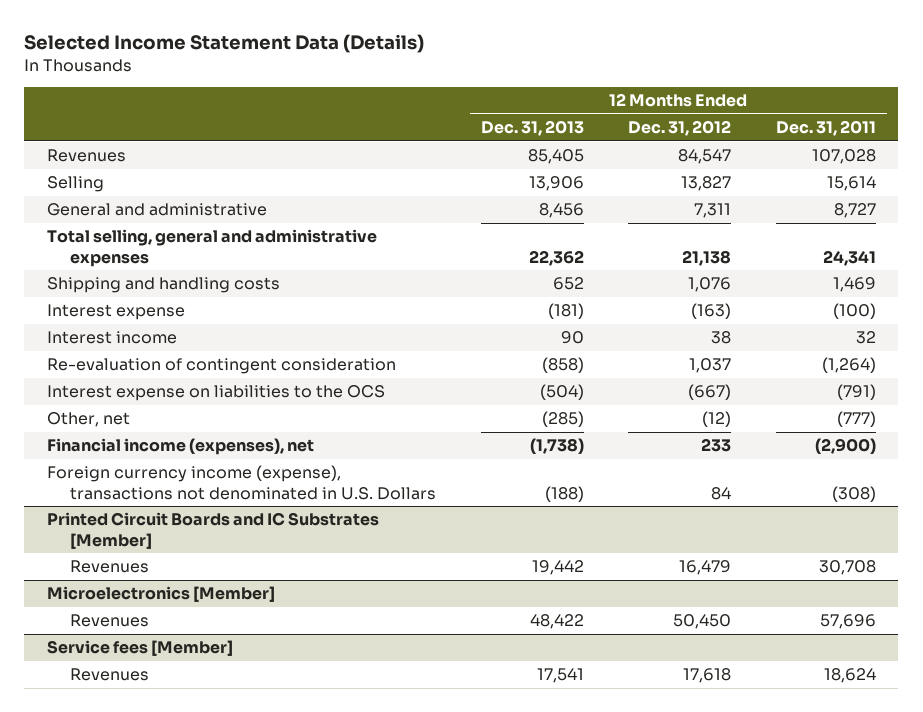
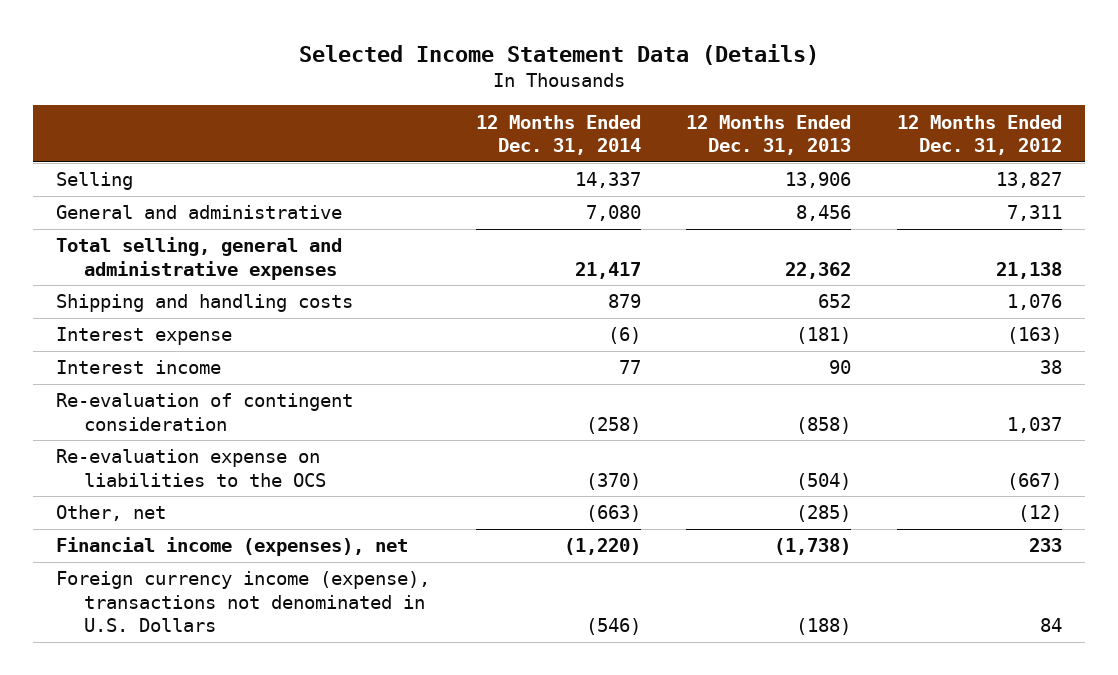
- | 12 Months Ended Dec. 31, 2013 | 12 Months Ended Dec. 31, 2012 | 12 Months Ended Dec. 31, 2011
+ | 12 Months Ended Dec. 31, 2014 | 12 Months Ended Dec. 31, 2013 | 12 Months Ended Dec. 31, 2012
- Revenues | 85,405 | 84,547 | 107,028
- Interest expense on liabilities to the OCS | (504) | (667) | (791)
+ Re-evaluation expense on liabilities to the OCS | (370) | (504) | (667)
- Printed Circuit Boards and IC Substrates [Member]
- Revenues | 19,442 | 16,479 | 30,708
- Microelectronics [Member]
- Revenues | 48,422 | 50,450 | 57,696
- Service fees [Member]
- Revenues | 17,541 | 17,618 | 18,624

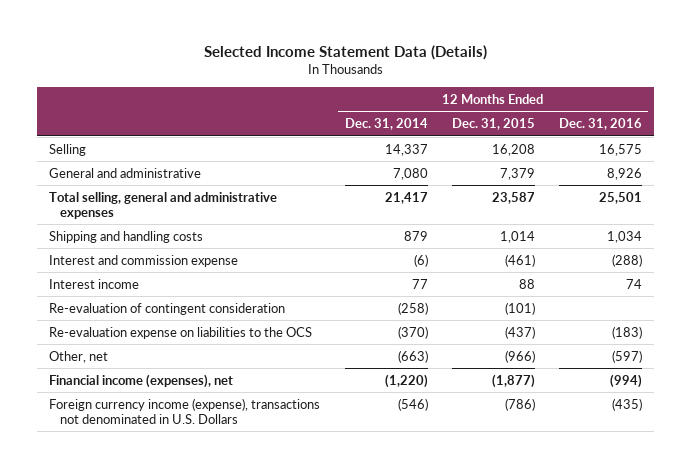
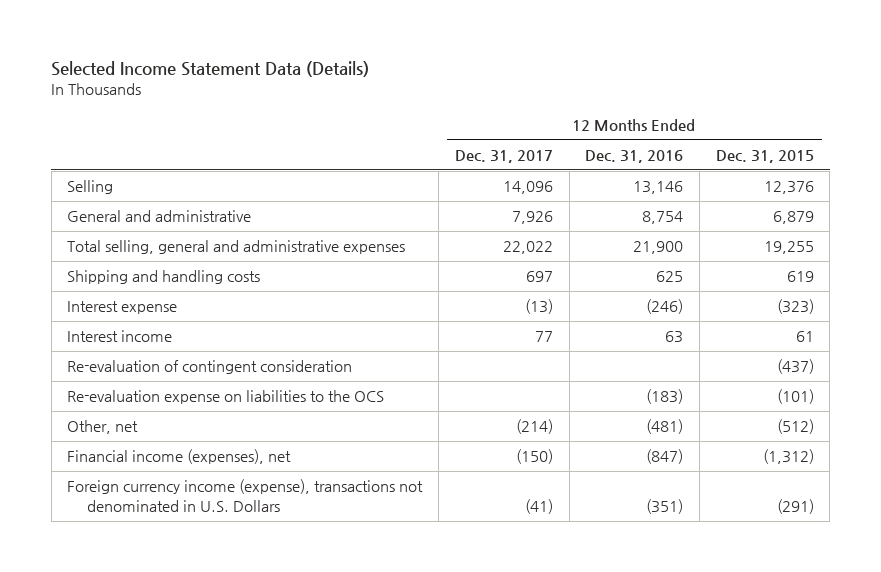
- | 12 Months Ended Dec. 31, 2014 | 12 Months Ended Dec. 31, 2015 | 12 Months Ended Dec. 31, 2016
+ | 12 Months Ended Dec. 31, 2017 | 12 Months Ended Dec. 31, 2016 | 12 Months Ended Dec. 31, 2015
- Selling | 14,337 | 16,208 | 16,575
- General and administrative | 7,080 | 7,379 | 8,926
- Total selling, general and administrative expenses | 21,417 | 23,587 | 25,501
- Shipping and handling costs | 879 | 1,014 | 1,034
- Interest and commission expense | (6) | (461) | (288)
- Interest income | 77 | 88 | 74
- Re-evaluation of contingent consideration | (258) | (101) |
- Re-evaluation expense on liabilities to the OCS | (370) | (437) | (183)
- Other, net | (663) | (966) | (597)
- Financial income (expenses), net | (1,220) | (1,877) | (994)
- Foreign currency income (expense), transactions not denominated in U.S. Dollars | (546) | (786) | (435)
+ Selling | 14,096 | 13,146 | 12,376
+ General and administrative | 7,926 | 8,754 | 6,879
+ Total selling, general and administrative expenses | 22,022 | 21,900 | 19,255
+ Shipping and handling costs | 697 | 625 | 619
+ Interest expense | (13) | (246) | (323)
+ Interest income | 77 | 63 | 61
+ Re-evaluation of contingent consideration | | | (437)
+ Re-evaluation expense on liabilities to the OCS | | (183) | (101)
+ Other, net | (214) | (481) | (512)
+ Financial income (expenses), net | (150) | (847) | (1,312)
+ Foreign currency income (expense), transactions not denominated in U.S. Dollars | (41) | (351) | (291)

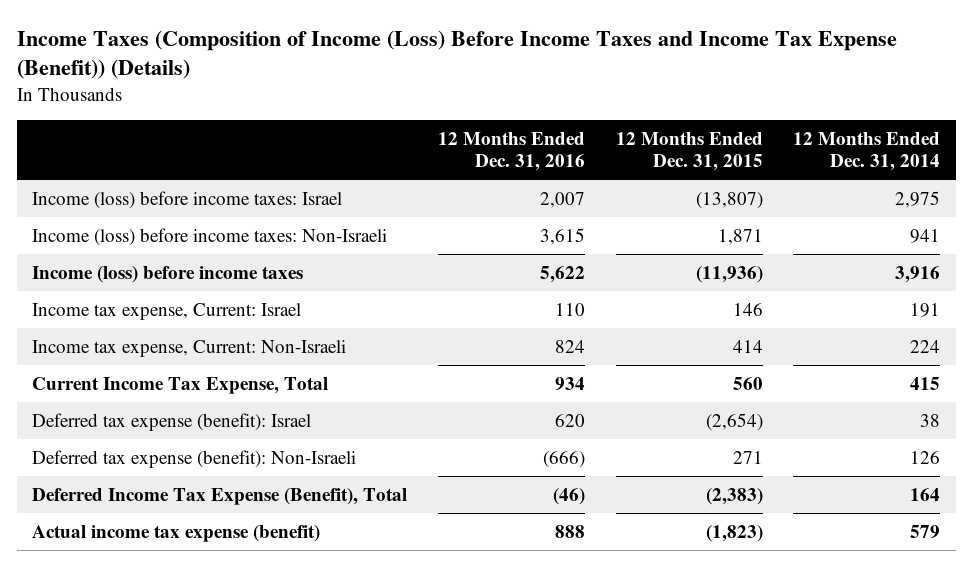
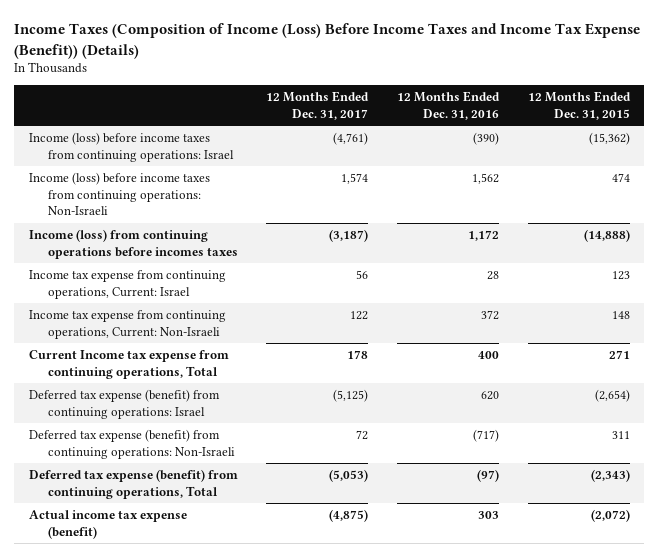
- | 12 Months Ended Dec. 31, 2016 | 12 Months Ended Dec. 31, 2015 | 12 Months Ended Dec. 31, 2014
+ | 12 Months Ended Dec. 31, 2017 | 12 Months Ended Dec. 31, 2016 | 12 Months Ended Dec. 31, 2015
- Income (loss) before income taxes: Israel | 2,007 | (13,807) | 2,975
- Income (loss) before income taxes: Non-Israeli | 3,615 | 1,871 | 941
- Income (loss) before income taxes | 5,622 | (11,936) | 3,916
- Income tax expense, Current: Israel | 110 | 146 | 191
- Income tax expense, Current: Non-Israeli | 824 | 414 | 224
- Current Income Tax Expense, Total | 934 | 560 | 415
- Deferred tax expense (benefit): Israel | 620 | (2,654) | 38
- Deferred tax expense (benefit): Non-Israeli | (666) | 271 | 126
- Deferred Income Tax Expense (Benefit), Total | (46) | (2,383) | 164
- Actual income tax expense (benefit) | 888 | (1,823) | 579
+ Income (loss) before income taxes from continuing operations: Israel | (4,761) | (390) | (15,362)
+ Income (loss) before income taxes from continuing operations: Non-Israeli | 1,574 | 1,562 | 474
+ Income (loss) from continuing operations before incomes taxes | (3,187) | 1,172 | (14,888)
+ Income tax expense from continuing operations, Current: Israel | 56 | 28 | 123
+ Income tax expense from continuing operations, Current: Non-Israeli | 122 | 372 | 148
+ Current Income tax expense from continuing operations, Total | 178 | 400 | 271
+ Deferred tax expense (benefit) from continuing operations: Israel | (5,125) | 620 | (2,654)
+ Deferred tax expense (benefit) from continuing operations: Non-Israeli | 72 | (717) | 311
+ Deferred tax expense (benefit) from continuing operations, Total | (5,053) | (97) | (2,343)
+ Actual income tax expense (benefit) | (4,875) | 303 | (2,072)

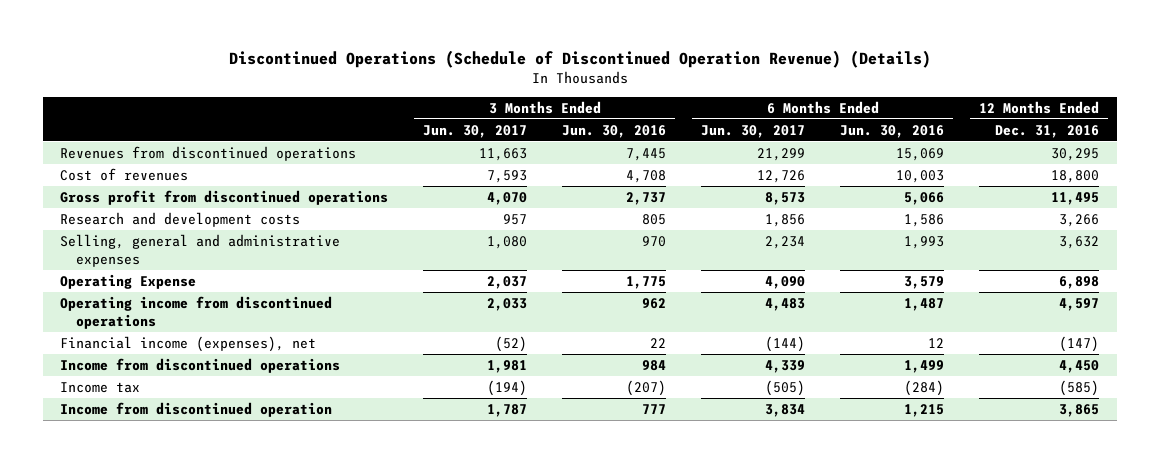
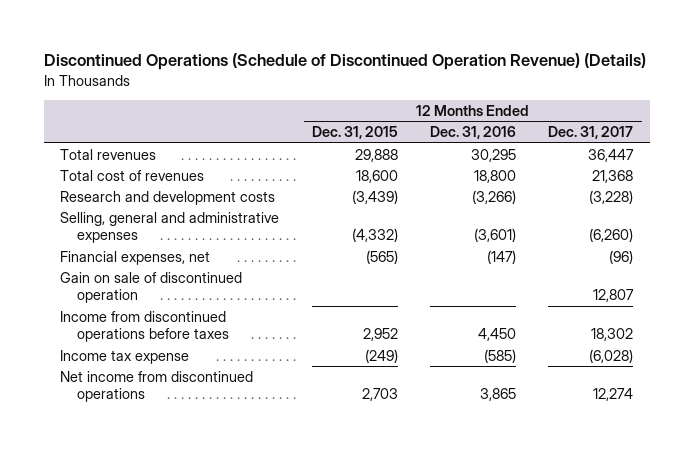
- | 3 Months Ended Jun. 30, 2017 | 3 Months Ended Jun. 30, 2016 | 6 Months Ended Jun. 30, 2017 | 6 Months Ended Jun. 30, 2016 | 12 Months Ended Dec. 31, 2016
+ | 12 Months Ended Dec. 31, 2015 | 12 Months Ended Dec. 31, 2016 | 12 Months Ended Dec. 31, 2017
- Revenues from discontinued operations | 11,663 | 7,445 | 21,299 | 15,069 | 30,295
- Cost of revenues | 7,593 | 4,708 | 12,726 | 10,003 | 18,800
- Gross profit from discontinued operations | 4,070 | 2,737 | 8,573 | 5,066 | 11,495
- Research and development costs | 957 | 805 | 1,856 | 1,586 | 3,266
- Selling, general and administrative expenses | 1,080 | 970 | 2,234 | 1,993 | 3,632
- Operating Expense | 2,037 | 1,775 | 4,090 | 3,579 | 6,898
- Operating income from discontinued operations | 2,033 | 962 | 4,483 | 1,487 | 4,597
- Financial income (expenses), net | (52) | 22 | (144) | 12 | (147)
- Income from discontinued operations | 1,981 | 984 | 4,339 | 1,499 | 4,450
- Income tax | (194) | (207) | (505) | (284) | (585)
- Income from discontinued operation | 1,787 | 777 | 3,834 | 1,215 | 3,865
+ Total revenues | 29,888 | 30,295 | 36,447
+ Total cost of revenues | 18,600 | 18,800 | 21,368
+ Research and development costs | (3,439) | (3,266) | (3,228)
+ Selling, general and administrative expenses | (4,332) | (3,601) | (6,260)
+ Financial expenses, net | (565) | (147) | (96)
+ Gain on sale of discontinued operation | | | 12,807
+ Income from discontinued operations before taxes | 2,952 | 4,450 | 18,302
+ Income tax expense | (249) | (585) | (6,028)
+ Net income from discontinued operations | 2,703 | 3,865 | 12,274

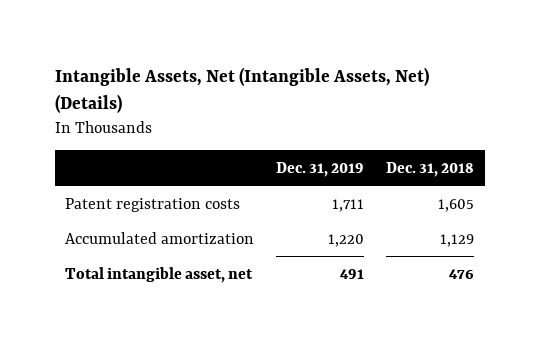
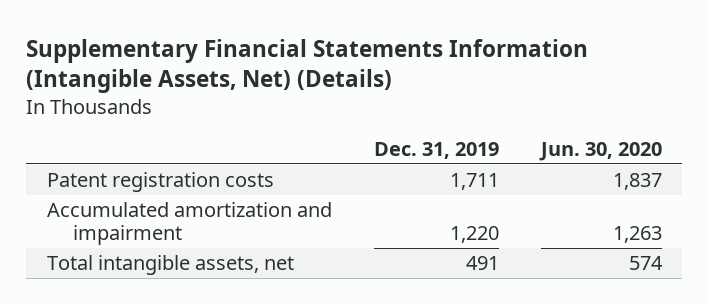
- Intangible Assets, Net (Intangible Assets, Net) (Details)
+ Supplementary Financial Statements Information (Intangible Assets, Net) (Details)
- | Dec. 31, 2019 | Dec. 31, 2018
+ | Dec. 31, 2019 | Jun. 30, 2020
- Accumulated amortization | 1,220 | 1,129
- Total intangible asset, net | 491 | 476
+ Accumulated amortization and impairment | 1,220 | 1,263
+ Total intangible assets, net | 491 | 574

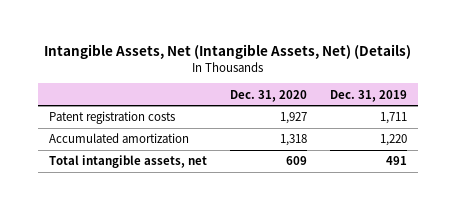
- Supplementary Financial Statements Information (Intangible Assets, Net) (Details)
+ Intangible Assets, Net (Intangible Assets, Net) (Details)
- | Dec. 31, 2019 | Jun. 30, 2020
+ | Dec. 31, 2020 | Dec. 31, 2019
- Accumulated amortization and impairment | 1,220 | 1,263
+ Accumulated amortization | 1,318 | 1,220

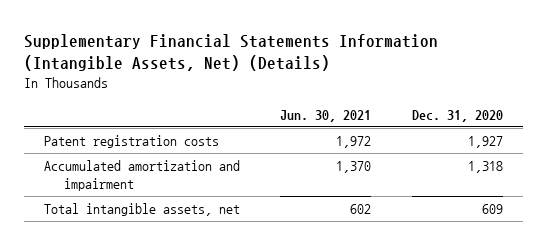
- Intangible Assets, Net (Intangible Assets, Net) (Details)
+ Supplementary Financial Statements Information (Intangible Assets, Net) (Details)
- | Dec. 31, 2020 | Dec. 31, 2019
+ | Jun. 30, 2021 | Dec. 31, 2020
- Accumulated amortization | 1,318 | 1,220
+ Accumulated amortization and impairment | 1,370 | 1,318

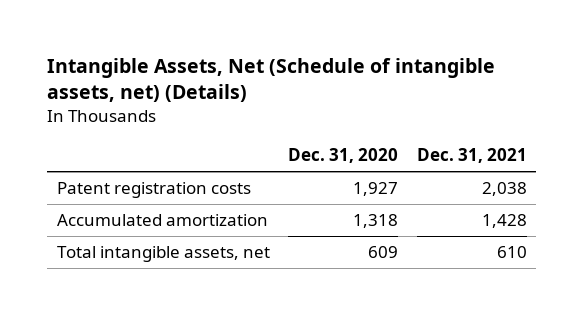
- Supplementary Financial Statements Information (Intangible Assets, Net) (Details)
+ Intangible Assets, Net (Schedule of intangible assets, net) (Details)
- | Jun. 30, 2021 | Dec. 31, 2020
+ | Dec. 31, 2020 | Dec. 31, 2021
- Accumulated amortization and impairment | 1,370 | 1,318
+ Accumulated amortization | 1,318 | 1,428

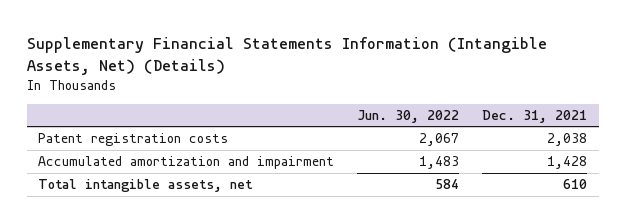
- Intangible Assets, Net (Schedule of intangible assets, net) (Details)
+ Supplementary Financial Statements Information (Intangible Assets, Net) (Details)
- | Dec. 31, 2020 | Dec. 31, 2021
+ | Jun. 30, 2022 | Dec. 31, 2021
- Accumulated amortization | 1,318 | 1,428
+ Accumulated amortization and impairment | 1,483 | 1,428

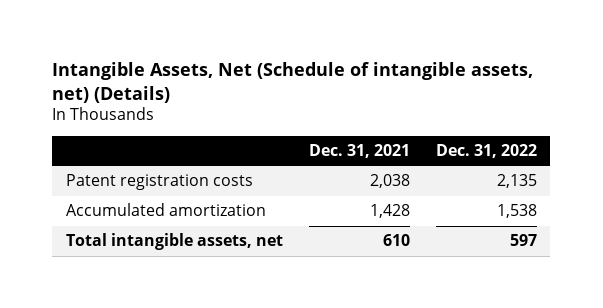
- Supplementary Financial Statements Information (Intangible Assets, Net) (Details)
+ Intangible Assets, Net (Schedule of intangible assets, net) (Details)
- | Jun. 30, 2022 | Dec. 31, 2021
+ | Dec. 31, 2021 | Dec. 31, 2022
- Accumulated amortization and impairment | 1,483 | 1,428
+ Accumulated amortization | 1,428 | 1,538

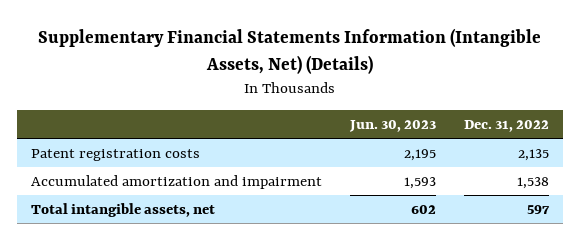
- Intangible Assets, Net (Schedule of intangible assets, net) (Details)
+ Supplementary Financial Statements Information (Intangible Assets, Net) (Details)
- | Dec. 31, 2021 | Dec. 31, 2022
+ | Jun. 30, 2023 | Dec. 31, 2022
- Accumulated amortization | 1,428 | 1,538
+ Accumulated amortization and impairment | 1,593 | 1,538

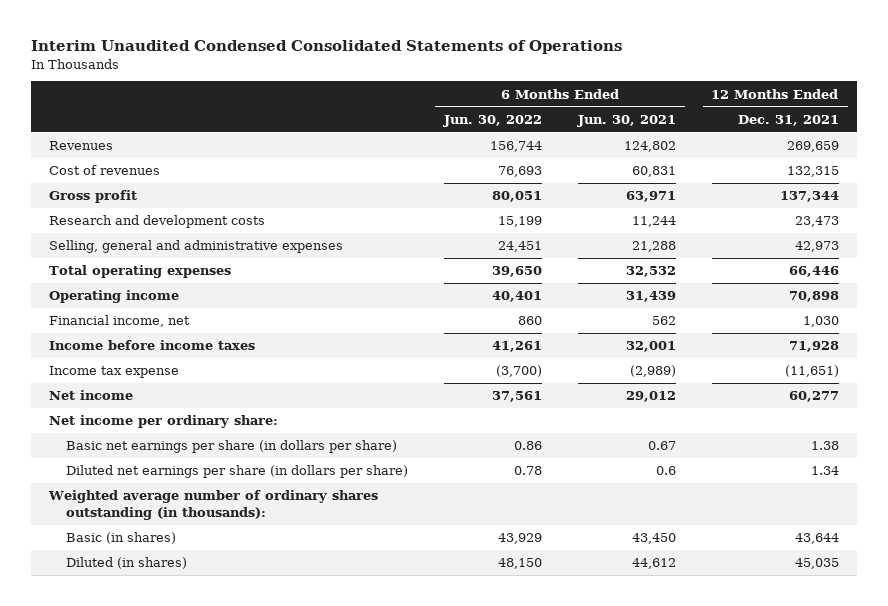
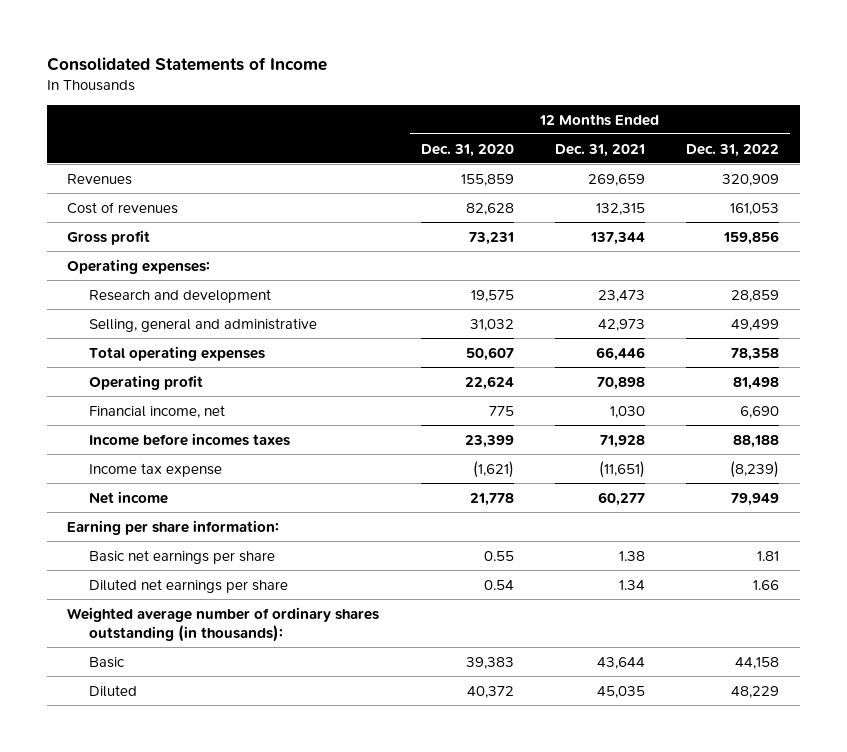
- Interim Unaudited Condensed Consolidated Statements of Operations
+ Consolidated Statements of Income
- | 6 Months Ended Jun. 30, 2022 | 6 Months Ended Jun. 30, 2021 | 12 Months Ended Dec. 31, 2021
+ | 12 Months Ended Dec. 31, 2020 | 12 Months Ended Dec. 31, 2021 | 12 Months Ended Dec. 31, 2022
- Research and development costs | 15,199 | 11,244 | 23,473
- Selling, general and administrative expenses | 24,451 | 21,288 | 42,973
+ Operating expenses:
+ Research and development | 19,575 | 23,473 | 28,859
+ Selling, general and administrative | 31,032 | 42,973 | 49,499
- Operating income | 40,401 | 31,439 | 70,898
+ Operating profit | 22,624 | 70,898 | 81,498
- Income before income taxes | 41,261 | 32,001 | 71,928
+ Income before incomes taxes | 23,399 | 71,928 | 88,188
- Net income per ordinary share:
- Basic net earnings per share (in dollars per share) | 0.86 | 0.67 | 1.38
- Diluted net earnings per share (in dollars per share) | 0.78 | 0.6 | 1.34
+ Earning per share information:
+ Basic net earnings per share | 0.55 | 1.38 | 1.81
+ Diluted net earnings per share | 0.54 | 1.34 | 1.66
- Basic (in shares) | 43,929 | 43,450 | 43,644
- Diluted (in shares) | 48,150 | 44,612 | 45,035
+ Basic | 39,383 | 43,644 | 44,158
+ Diluted | 40,372 | 45,035 | 48,229

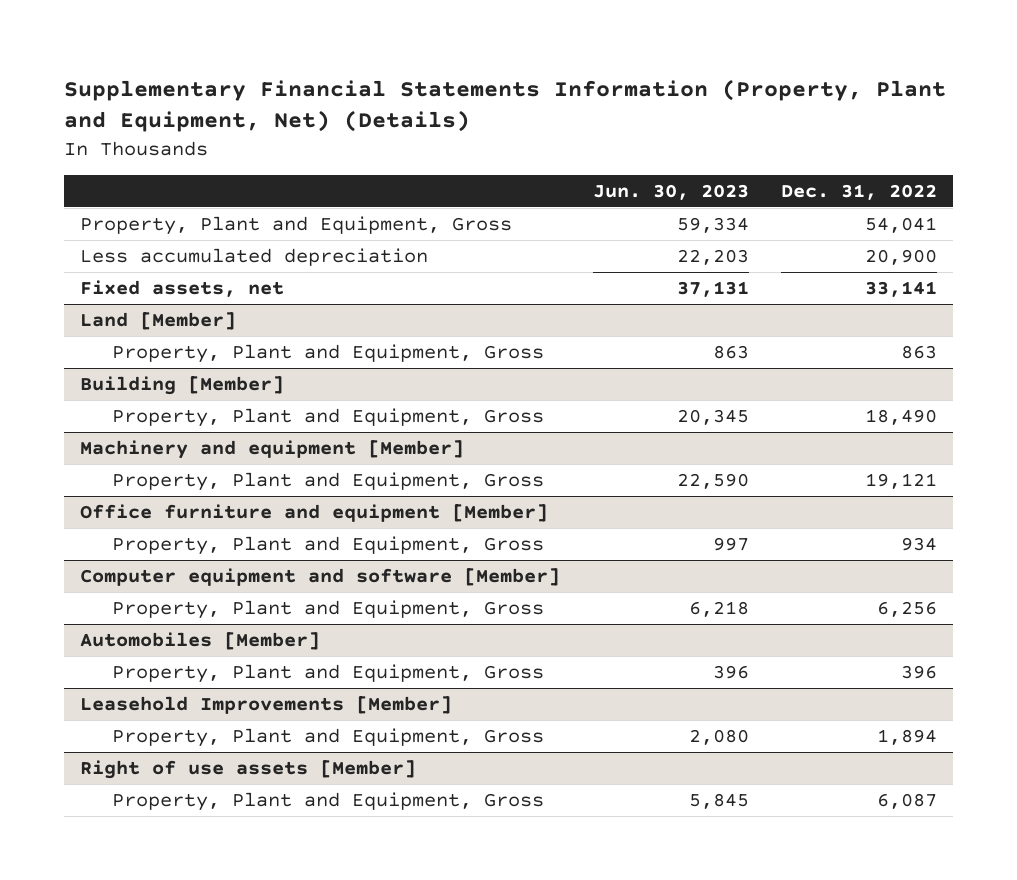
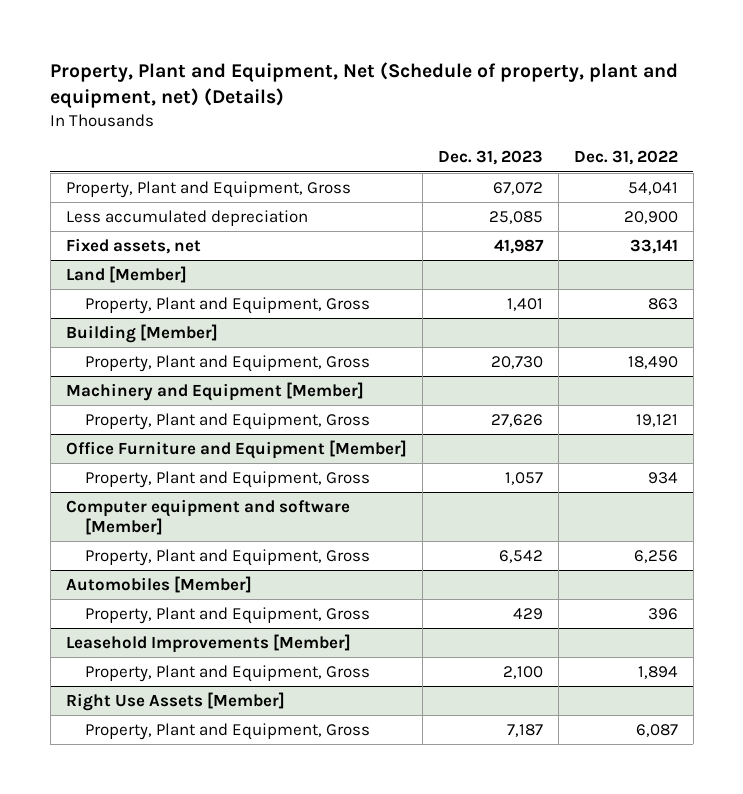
- Supplementary Financial Statements Information (Property, Plant and Equipment, Net) (Details)
+ Property, Plant and Equipment, Net (Schedule of property, plant and equipment, net) (Details)
- | Jun. 30, 2023 | Dec. 31, 2022
+ | Dec. 31, 2023 | Dec. 31, 2022
- Machinery and equipment [Member]
+ Machinery and Equipment [Member]
- Office furniture and equipment [Member]
+ Office Furniture and Equipment [Member]
- Right of use assets [Member]
+ Right Use Assets [Member]

